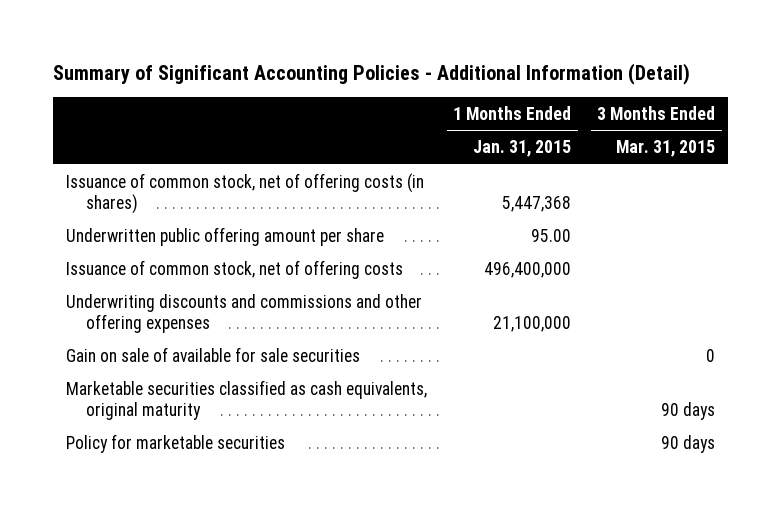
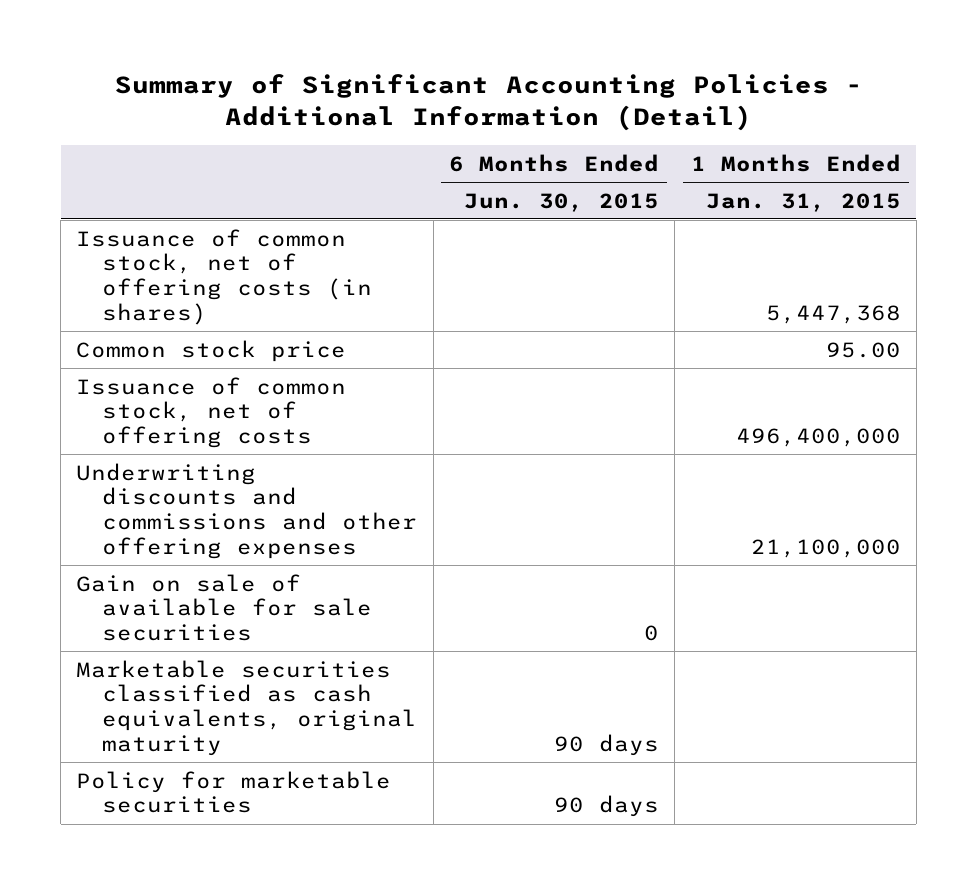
- | 1 Months Ended Jan. 31, 2015 | 3 Months Ended Mar. 31, 2015
+ | 6 Months Ended Jun. 30, 2015 | 1 Months Ended Jan. 31, 2015
- Underwritten public offering amount per share | 95.00 |
+ Common stock price | | 95.00

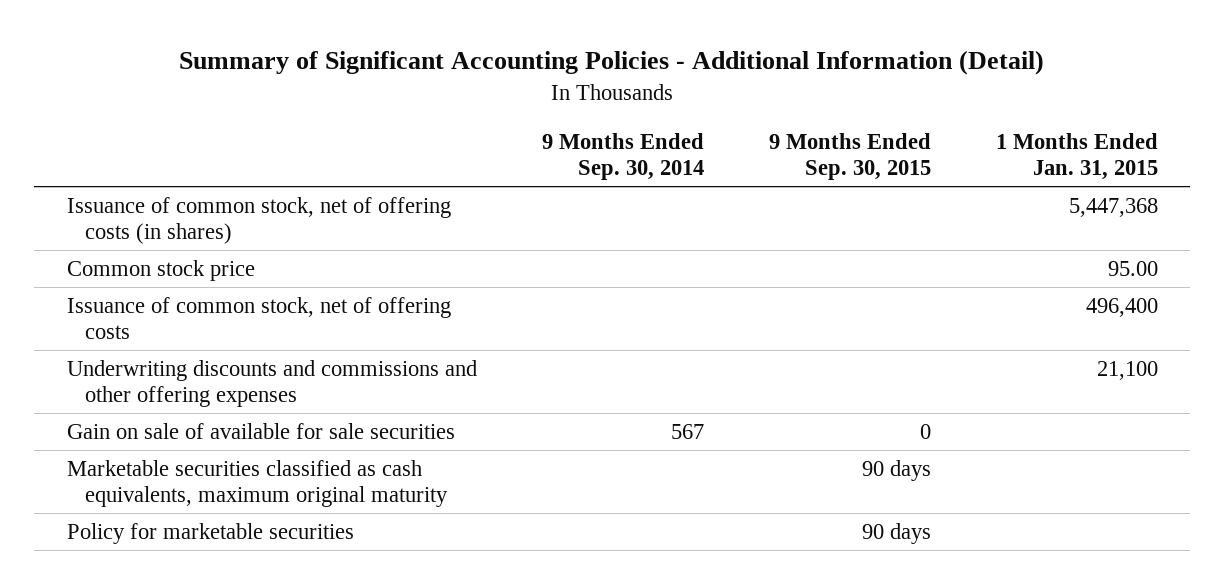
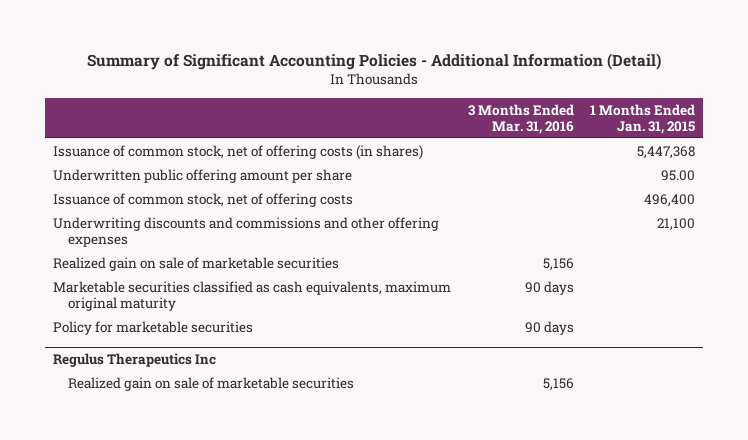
- | 9 Months Ended Sep. 30, 2014 | 9 Months Ended Sep. 30, 2015 | 1 Months Ended Jan. 31, 2015
+ | 3 Months Ended Mar. 31, 2016 | 1 Months Ended Jan. 31, 2015
- Common stock price | | | 95.00
+ Underwritten public offering amount per share | | 95.00
- Gain on sale of available for sale securities | 567 | 0 |
+ Realized gain on sale of marketable securities | 5,156 |
+ Regulus Therapeutics Inc
+ Realized gain on sale of marketable securities | 5,156 |

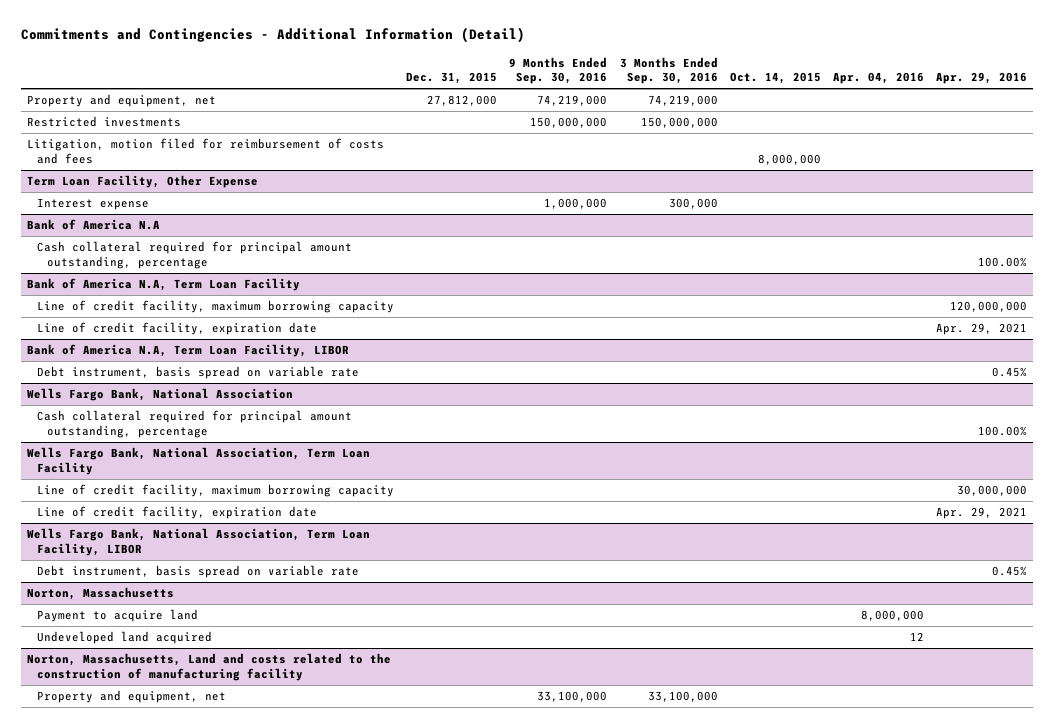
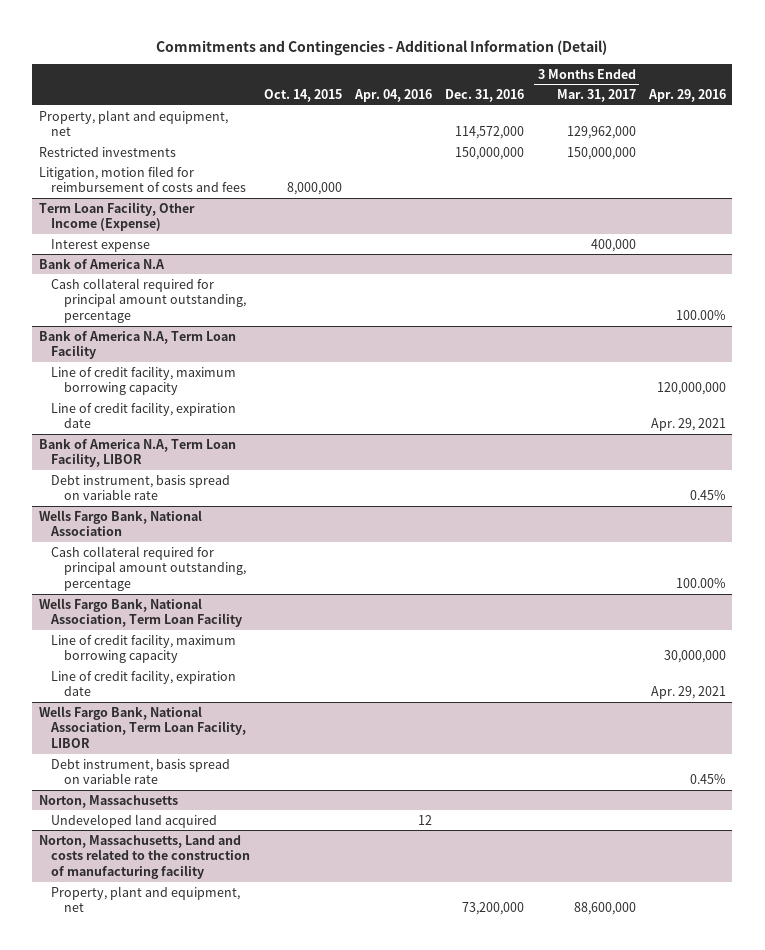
- | Dec. 31, 2015 | 9 Months Ended Sep. 30, 2016 | 3 Months Ended Sep. 30, 2016 | Oct. 14, 2015 | Apr. 04, 2016 | Apr. 29, 2016
+ | Oct. 14, 2015 | Apr. 04, 2016 | Dec. 31, 2016 | 3 Months Ended Mar. 31, 2017 | Apr. 29, 2016
- Property and equipment, net | 27,812,000 | 74,219,000 | 74,219,000 | | |
+ Property, plant and equipment, net | | | 114,572,000 | 129,962,000 |
- Term Loan Facility, Other Expense
+ Term Loan Facility, Other Income (Expense)
@ Norton, Massachusetts
- Payment to acquire land | | | | | 8,000,000 |
@ Norton, Massachusetts, Land and costs related to the construction of manufacturing facility
- Property and equipment, net | | 33,100,000 | 33,100,000 | | |
+ Property, plant and equipment, net | | | 73,200,000 | 88,600,000 |

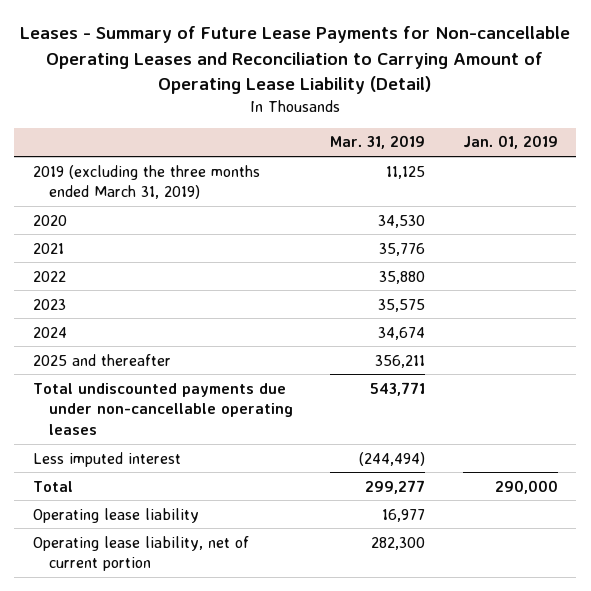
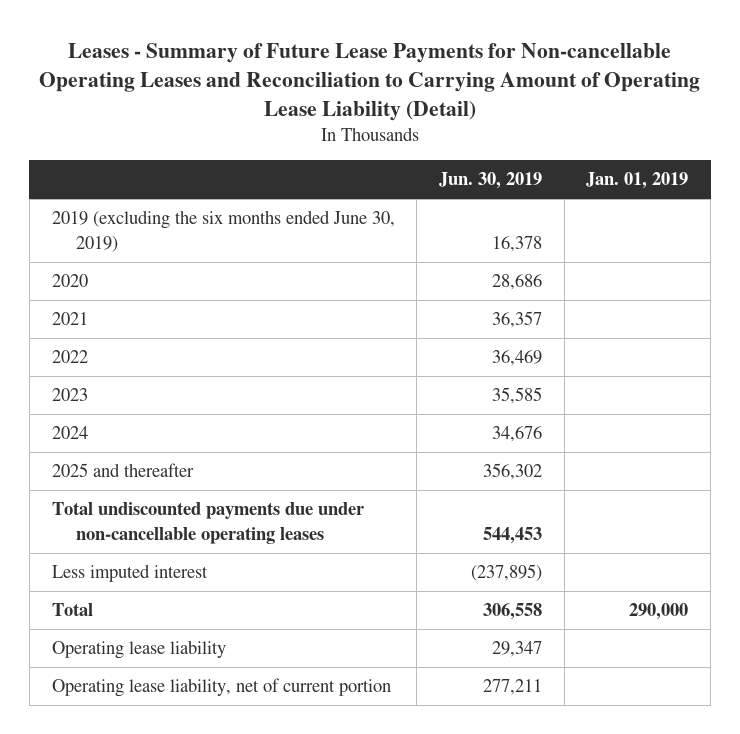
- | Mar. 31, 2019 | Jan. 01, 2019
+ | Jun. 30, 2019 | Jan. 01, 2019
- 2019 (excluding the three months ended March 31, 2019) | 11,125 |
+ 2019 (excluding the six months ended June 30, 2019) | 16,378 |

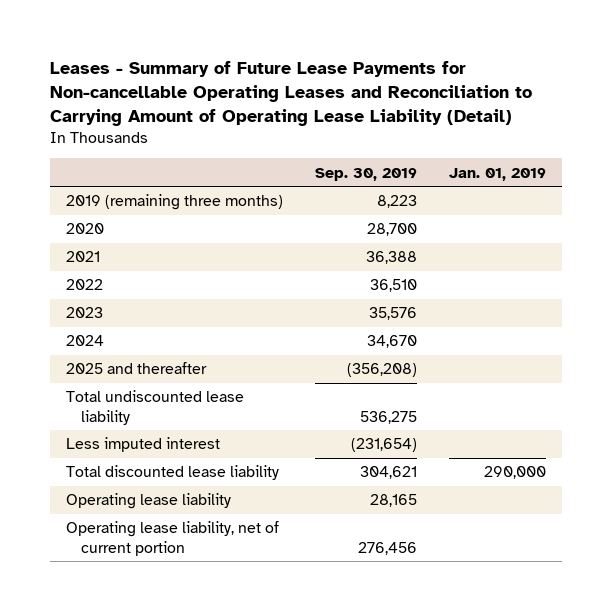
- | Jun. 30, 2019 | Jan. 01, 2019
+ | Sep. 30, 2019 | Jan. 01, 2019
- 2019 (excluding the six months ended June 30, 2019) | 16,378 |
+ 2019 (remaining three months) | 8,223 |
- Total undiscounted payments due under non-cancellable operating leases | 544,453 |
+ Total undiscounted lease liability | 536,275 |
- Total | 306,558 | 290,000
+ Total discounted lease liability | 304,621 | 290,000

